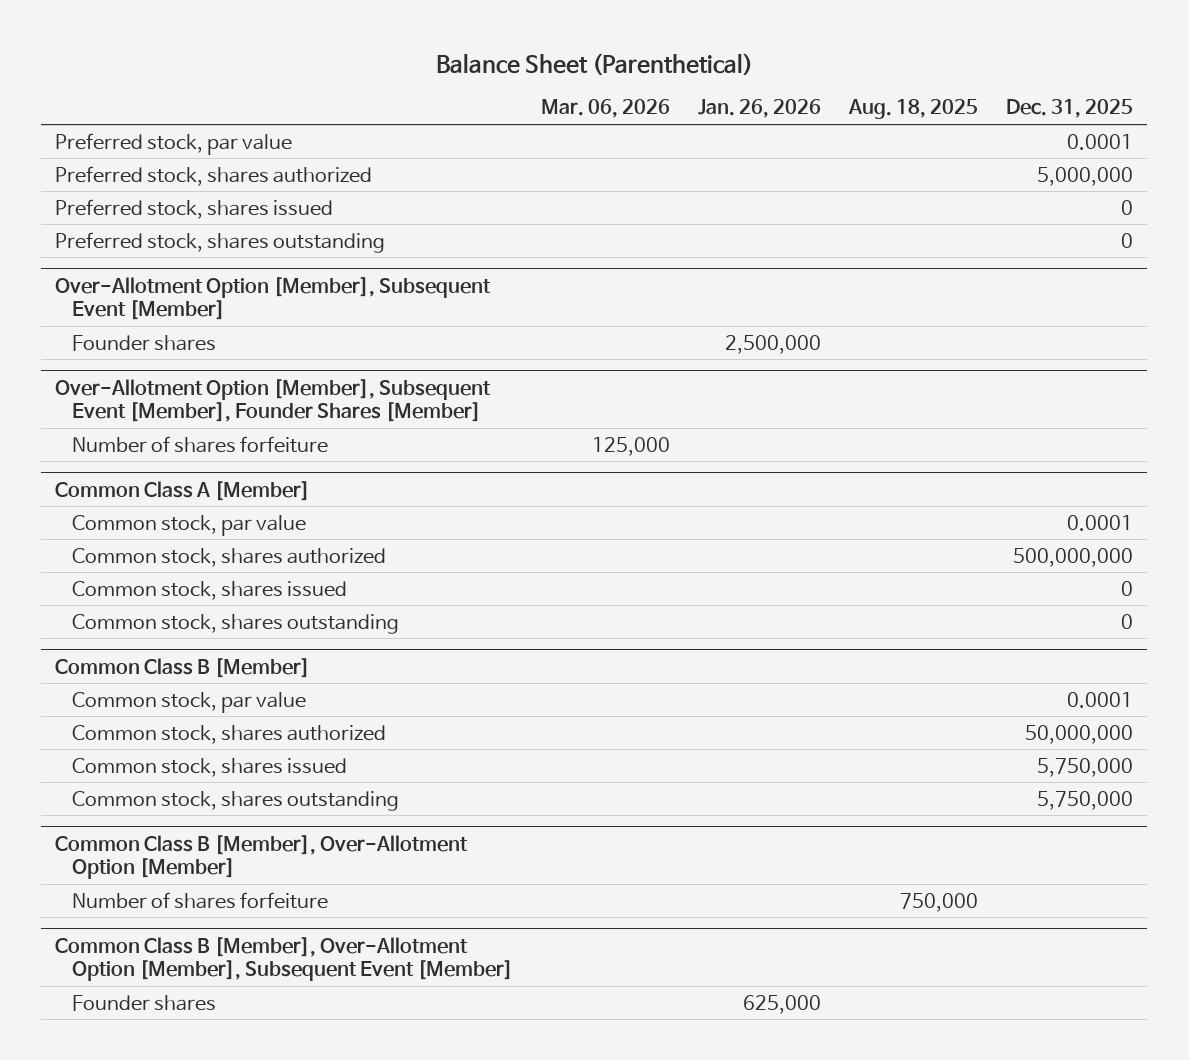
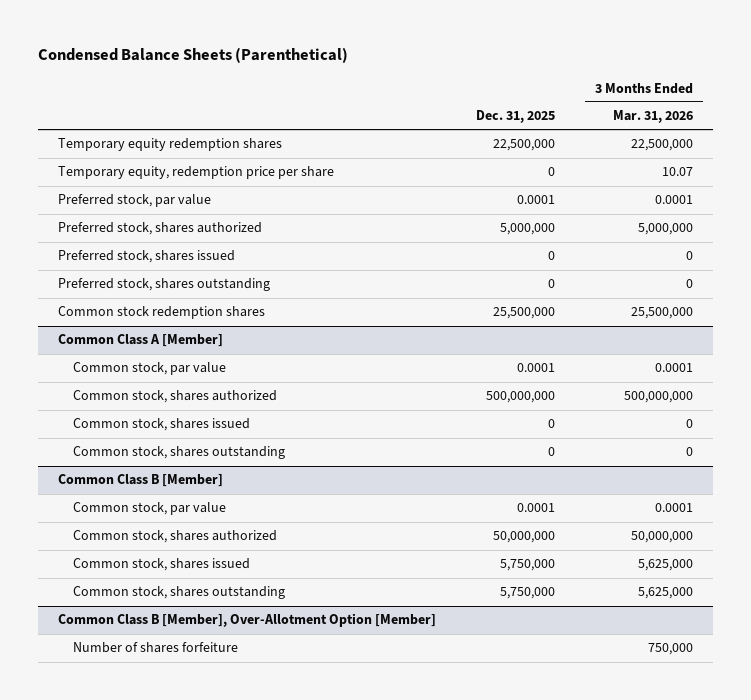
- Balance Sheet (Parenthetical)
+ Condensed Balance Sheets (Parenthetical)
- | Mar. 06, 2026 | Jan. 26, 2026 | Aug. 18, 2025 | Dec. 31, 2025
+ | Dec. 31, 2025 | 3 Months Ended Mar. 31, 2026
+ Temporary equity redemption shares | 22,500,000 | 22,500,000
+ Temporary equity, redemption price per share | 0 | 10.07
- Over-Allotment Option [Member], Subsequent Event [Member]
- Founder shares | | 2,500,000 | |
- Over-Allotment Option [Member], Subsequent Event [Member], Founder Shares [Member]
- Number of shares forfeiture | 125,000 | | |
+ Common stock redemption shares | 25,500,000 | 25,500,000
- Common Class B [Member], Over-Allotment Option [Member], Subsequent Event [Member]
- Founder shares | | 625,000 | |

